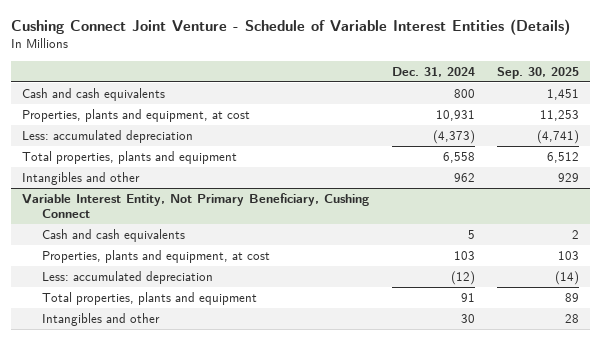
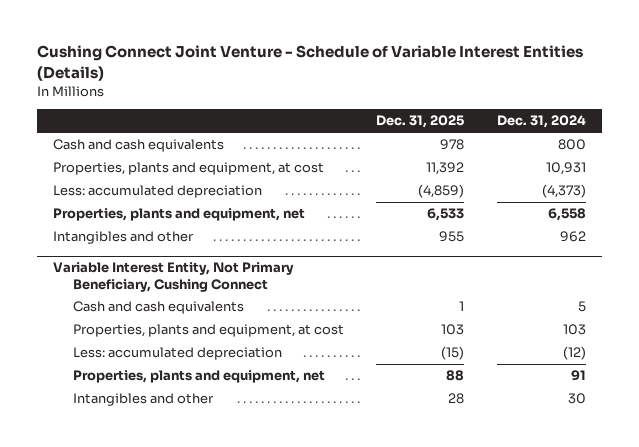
- | Dec. 31, 2024 | Sep. 30, 2025
+ | Dec. 31, 2025 | Dec. 31, 2024
- Total properties, plants and equipment | 6,558 | 6,512
+ Properties, plants and equipment, net | 6,533 | 6,558
@ Variable Interest Entity, Not Primary Beneficiary, Cushing Connect
- Total properties, plants and equipment | 91 | 89
+ Properties, plants and equipment, net | 88 | 91

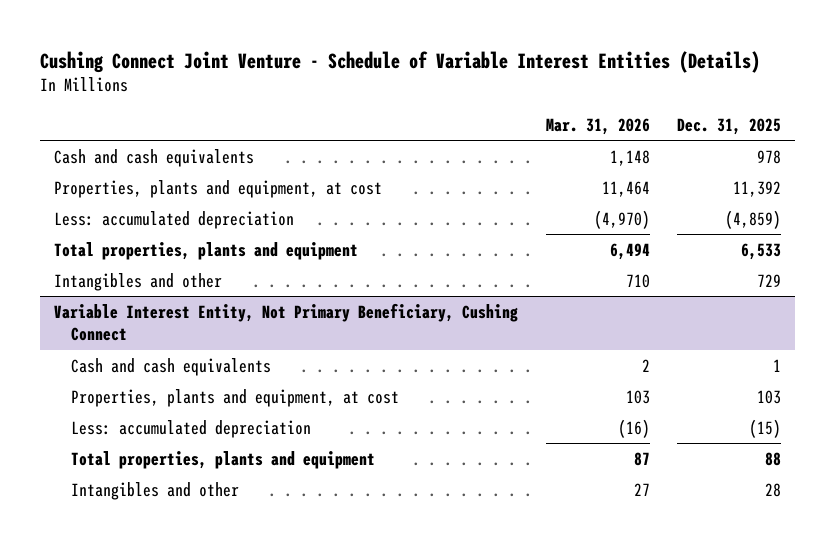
- | Dec. 31, 2025 | Dec. 31, 2024
+ | Mar. 31, 2026 | Dec. 31, 2025
- Properties, plants and equipment, net | 6,533 | 6,558
- Intangibles and other | 955 | 962
+ Total properties, plants and equipment | 6,494 | 6,533
+ Intangibles and other | 710 | 729
@ Variable Interest Entity, Not Primary Beneficiary, Cushing Connect
- Properties, plants and equipment, net | 88 | 91
+ Total properties, plants and equipment | 87 | 88

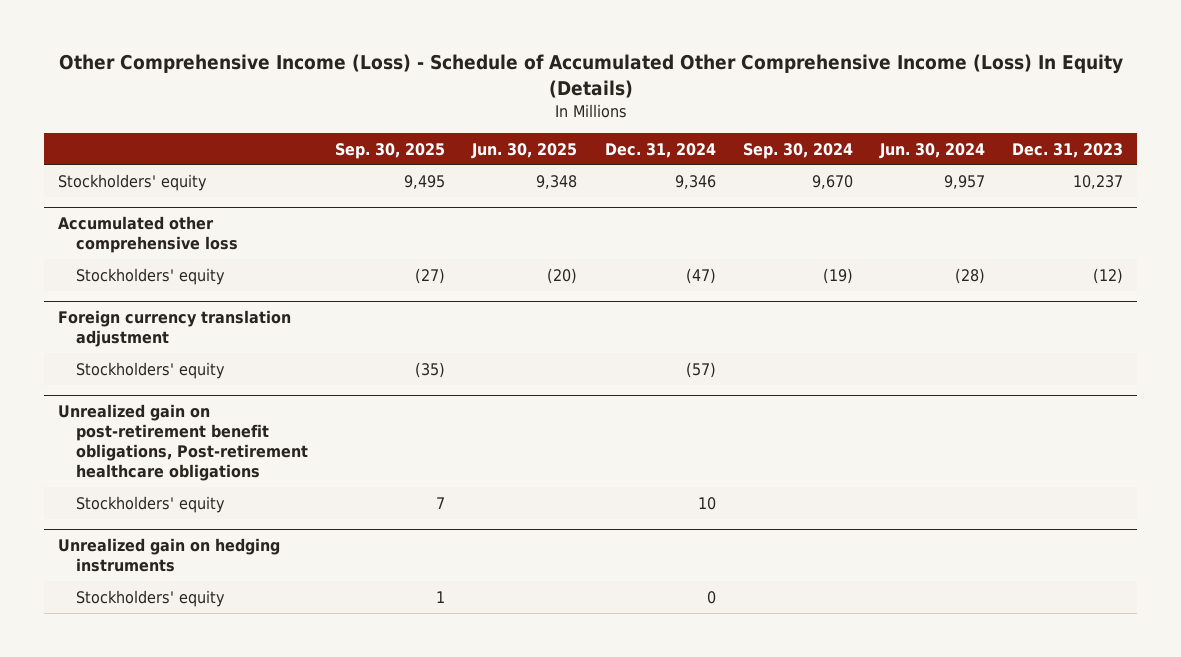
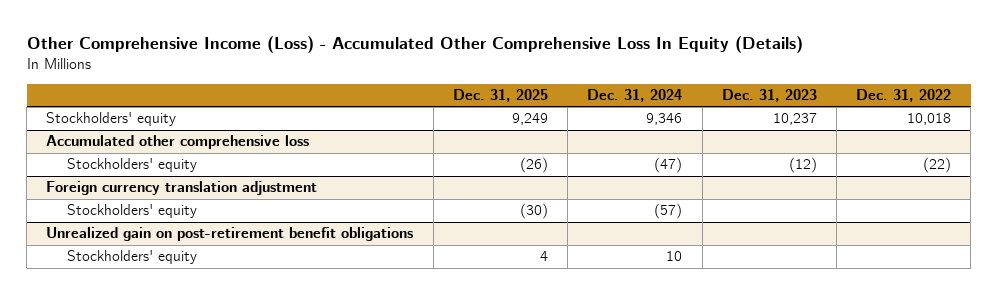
- Other Comprehensive Income (Loss) - Schedule of Accumulated Other Comprehensive Income (Loss) In Equity (Details)
+ Other Comprehensive Income (Loss) - Accumulated Other Comprehensive Loss In Equity (Details)
- | Sep. 30, 2025 | Jun. 30, 2025 | Dec. 31, 2024 | Sep. 30, 2024 | Jun. 30, 2024 | Dec. 31, 2023
+ | Dec. 31, 2025 | Dec. 31, 2024 | Dec. 31, 2023 | Dec. 31, 2022
- Unrealized gain on post-retirement benefit obligations, Post-retirement healthcare obligations
+ Unrealized gain on post-retirement benefit obligations
- Unrealized gain on hedging instruments
- Stockholders' equity | 1 | | 0 | | |

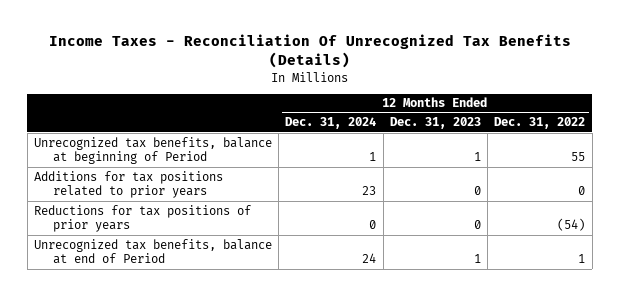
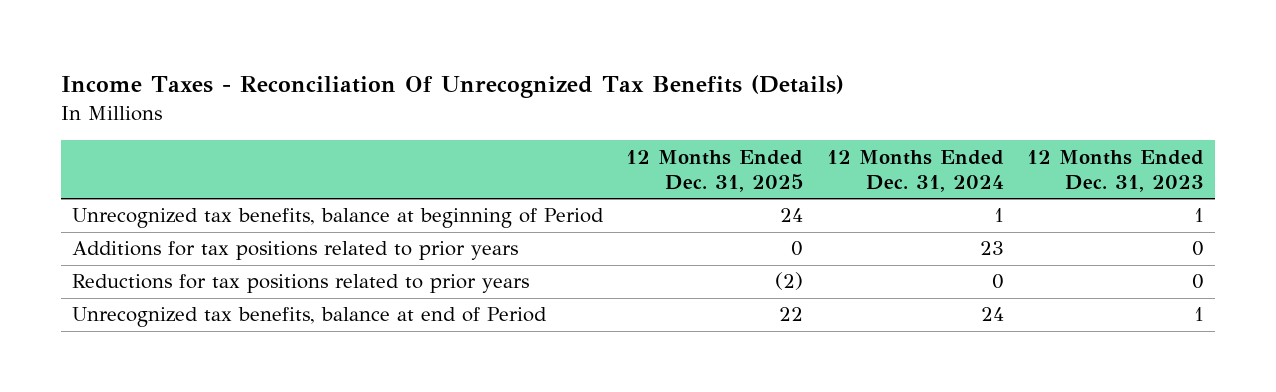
- | 12 Months Ended Dec. 31, 2024 | 12 Months Ended Dec. 31, 2023 | 12 Months Ended Dec. 31, 2022
+ | 12 Months Ended Dec. 31, 2025 | 12 Months Ended Dec. 31, 2024 | 12 Months Ended Dec. 31, 2023
- Reductions for tax positions of prior years | 0 | 0 | (54)
+ Reductions for tax positions related to prior years | (2) | 0 | 0

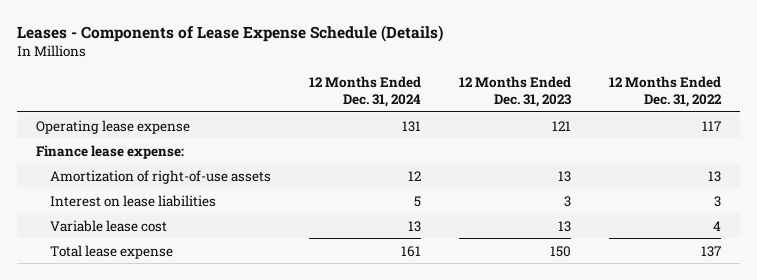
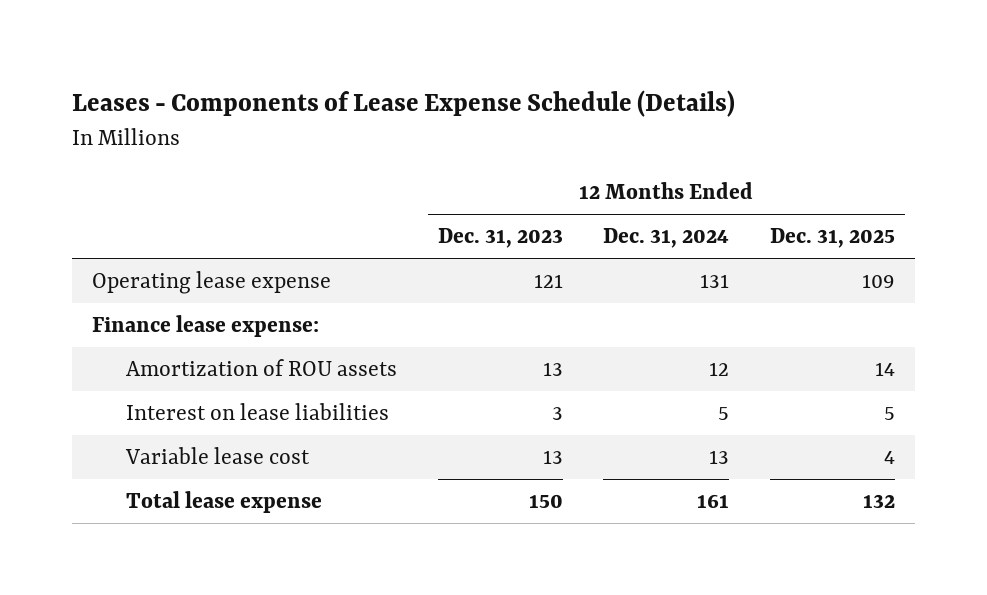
- | 12 Months Ended Dec. 31, 2024 | 12 Months Ended Dec. 31, 2023 | 12 Months Ended Dec. 31, 2022
+ | 12 Months Ended Dec. 31, 2023 | 12 Months Ended Dec. 31, 2024 | 12 Months Ended Dec. 31, 2025
- Amortization of right-of-use assets | 12 | 13 | 13
+ Amortization of ROU assets | 13 | 12 | 14

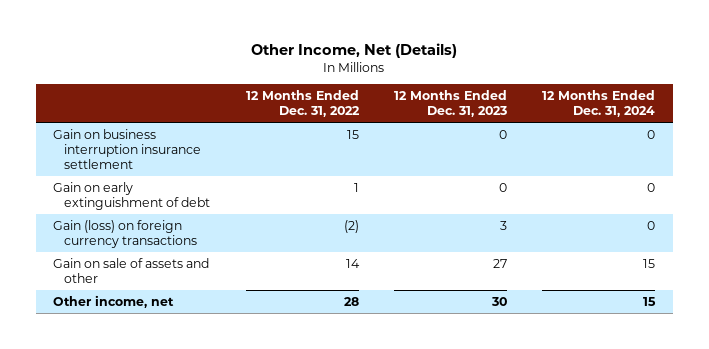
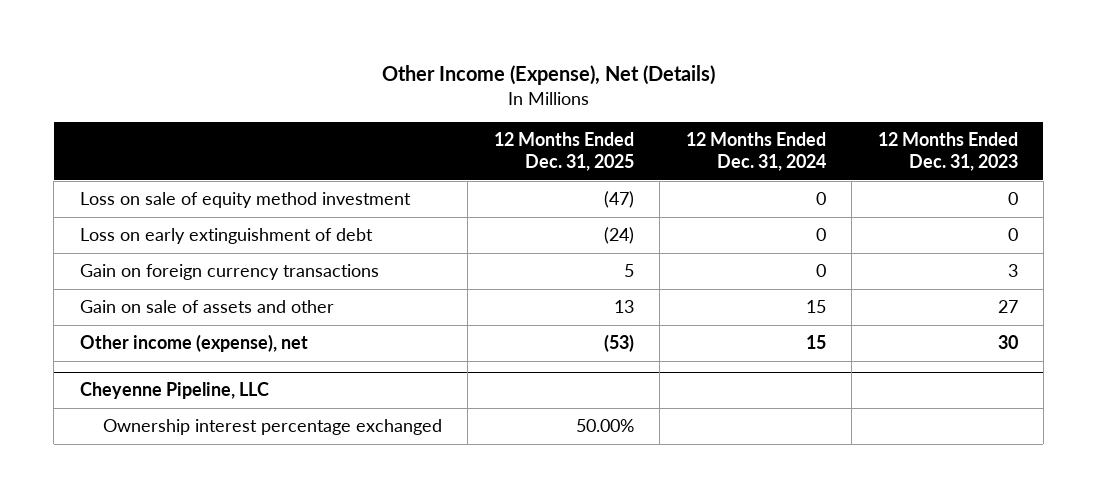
- Other Income, Net (Details)
+ Other Income (Expense), Net (Details)
- | 12 Months Ended Dec. 31, 2022 | 12 Months Ended Dec. 31, 2023 | 12 Months Ended Dec. 31, 2024
+ | 12 Months Ended Dec. 31, 2025 | 12 Months Ended Dec. 31, 2024 | 12 Months Ended Dec. 31, 2023
- Gain on business interruption insurance settlement | 15 | 0 | 0
- Gain on early extinguishment of debt | 1 | 0 | 0
- Gain (loss) on foreign currency transactions | (2) | 3 | 0
+ Loss on sale of equity method investment | (47) | 0 | 0
+ Loss on early extinguishment of debt | (24) | 0 | 0
+ Gain on foreign currency transactions | 5 | 0 | 3
- Other income, net | 28 | 30 | 15
+ Other income (expense), net | (53) | 15 | 30
+ Cheyenne Pipeline, LLC
+ Ownership interest percentage exchanged | 50.00% | |

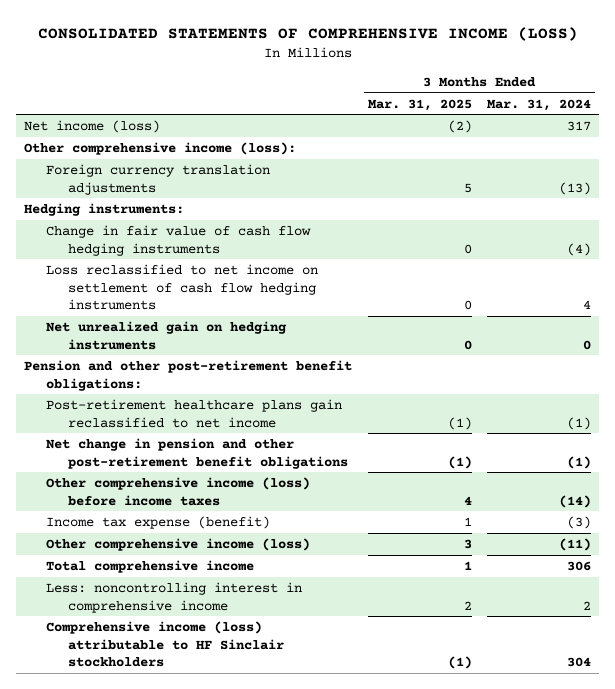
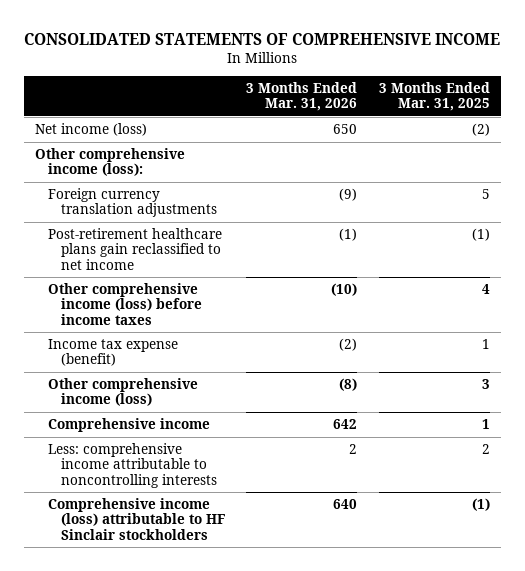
- CONSOLIDATED STATEMENTS OF COMPREHENSIVE INCOME (LOSS)
+ CONSOLIDATED STATEMENTS OF COMPREHENSIVE INCOME
- | 3 Months Ended Mar. 31, 2025 | 3 Months Ended Mar. 31, 2024
+ | 3 Months Ended Mar. 31, 2026 | 3 Months Ended Mar. 31, 2025
- Hedging instruments:
- Change in fair value of cash flow hedging instruments | 0 | (4)
- Loss reclassified to net income on settlement of cash flow hedging instruments | 0 | 4
- Net unrealized gain on hedging instruments | 0 | 0
- Pension and other post-retirement benefit obligations:
- Net change in pension and other post-retirement benefit obligations | (1) | (1)
- Total comprehensive income | 1 | 306
- Less: noncontrolling interest in comprehensive income | 2 | 2
+ Comprehensive income | 642 | 1
+ Less: comprehensive income attributable to noncontrolling interests | 2 | 2

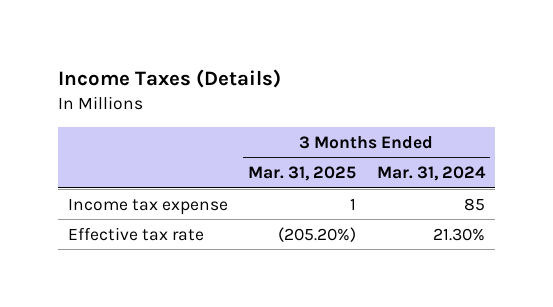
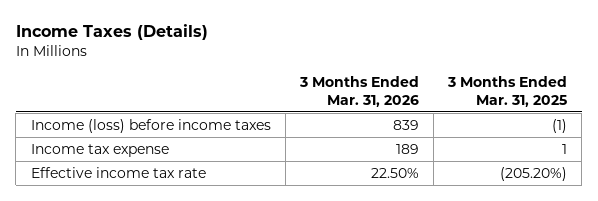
- | 3 Months Ended Mar. 31, 2025 | 3 Months Ended Mar. 31, 2024
+ | 3 Months Ended Mar. 31, 2026 | 3 Months Ended Mar. 31, 2025
+ Income (loss) before income taxes | 839 | (1)
- Effective tax rate | (205.20%) | 21.30%
+ Effective income tax rate | 22.50% | (205.20%)

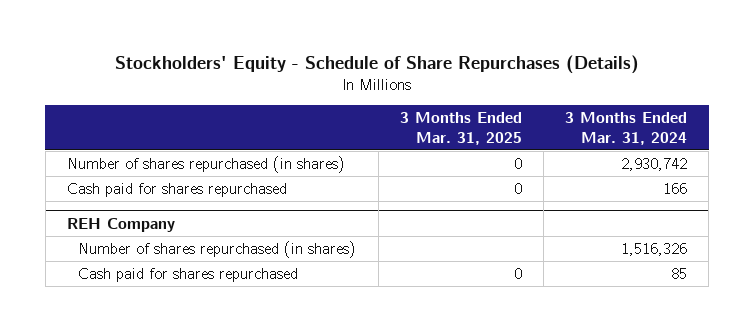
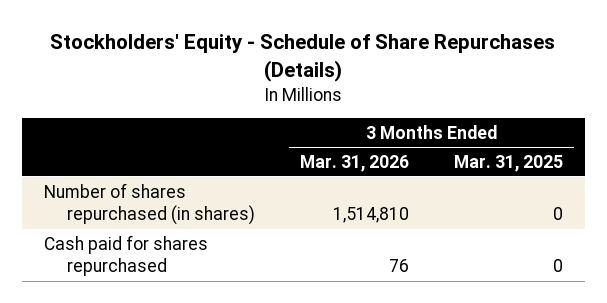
- | 3 Months Ended Mar. 31, 2025 | 3 Months Ended Mar. 31, 2024
+ | 3 Months Ended Mar. 31, 2026 | 3 Months Ended Mar. 31, 2025
- REH Company
- Number of shares repurchased (in shares) | | 1,516,326
- Cash paid for shares repurchased | 0 | 85

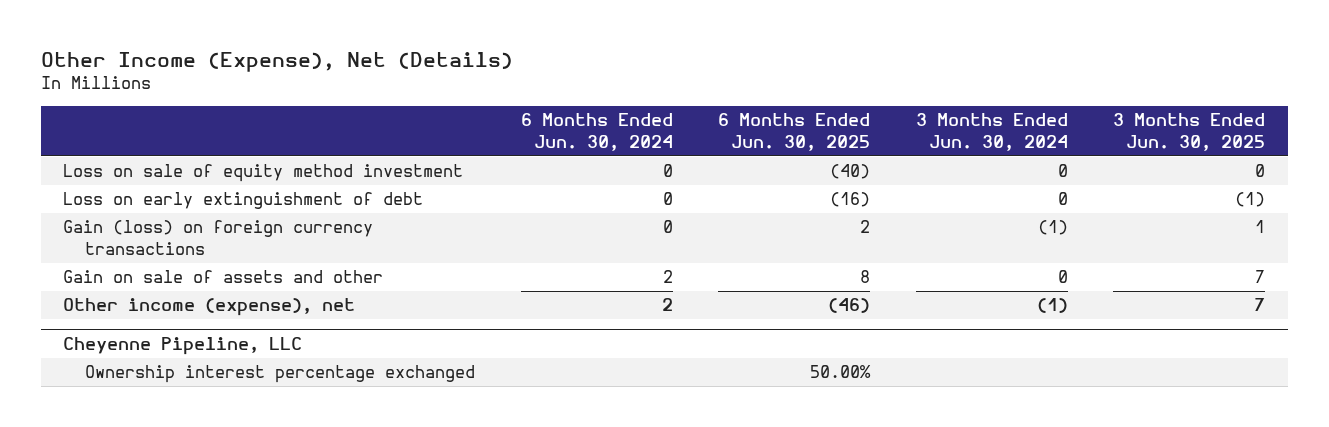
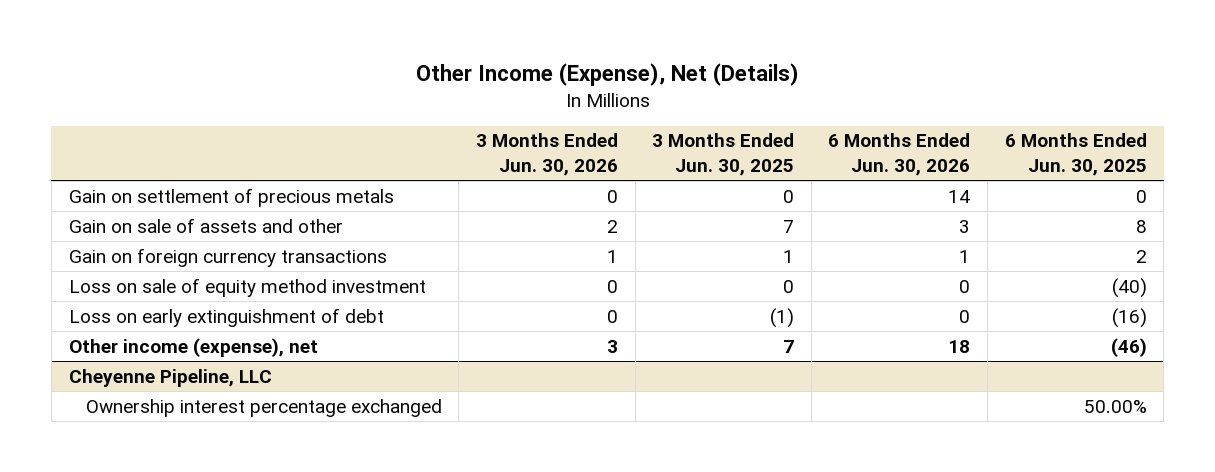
- | 6 Months Ended Jun. 30, 2024 | 6 Months Ended Jun. 30, 2025 | 3 Months Ended Jun. 30, 2024 | 3 Months Ended Jun. 30, 2025
+ | 3 Months Ended Jun. 30, 2026 | 3 Months Ended Jun. 30, 2025 | 6 Months Ended Jun. 30, 2026 | 6 Months Ended Jun. 30, 2025
+ Gain on settlement of precious metals | 0 | 0 | 14 | 0
moved up: Gain on sale of assets and other | 2 | 7 | 3 | 8
+ Gain on foreign currency transactions | 1 | 1 | 1 | 2
- Gain (loss) on foreign currency transactions | 0 | 2 | (1) | 1

